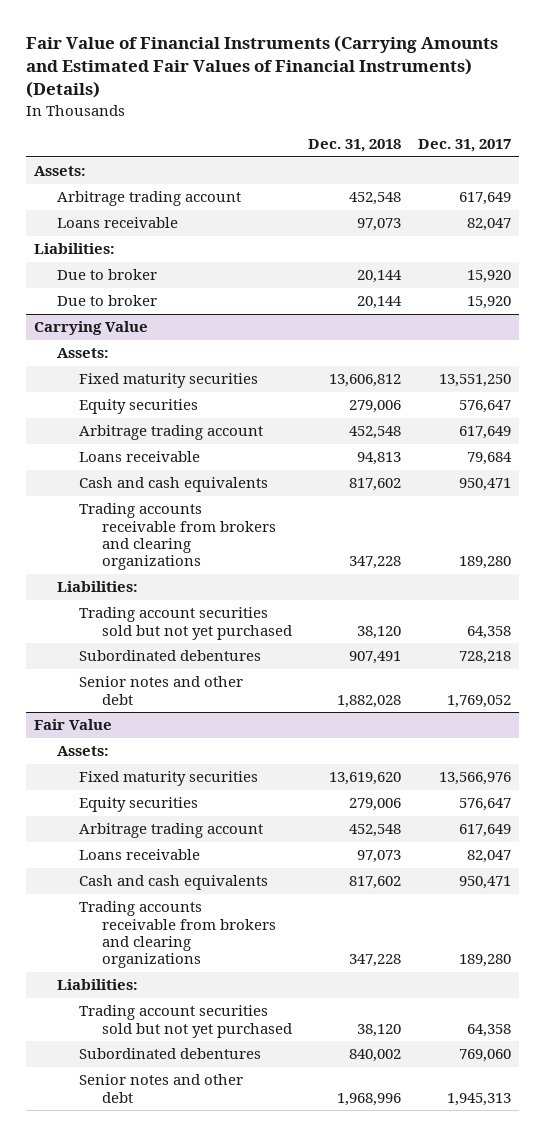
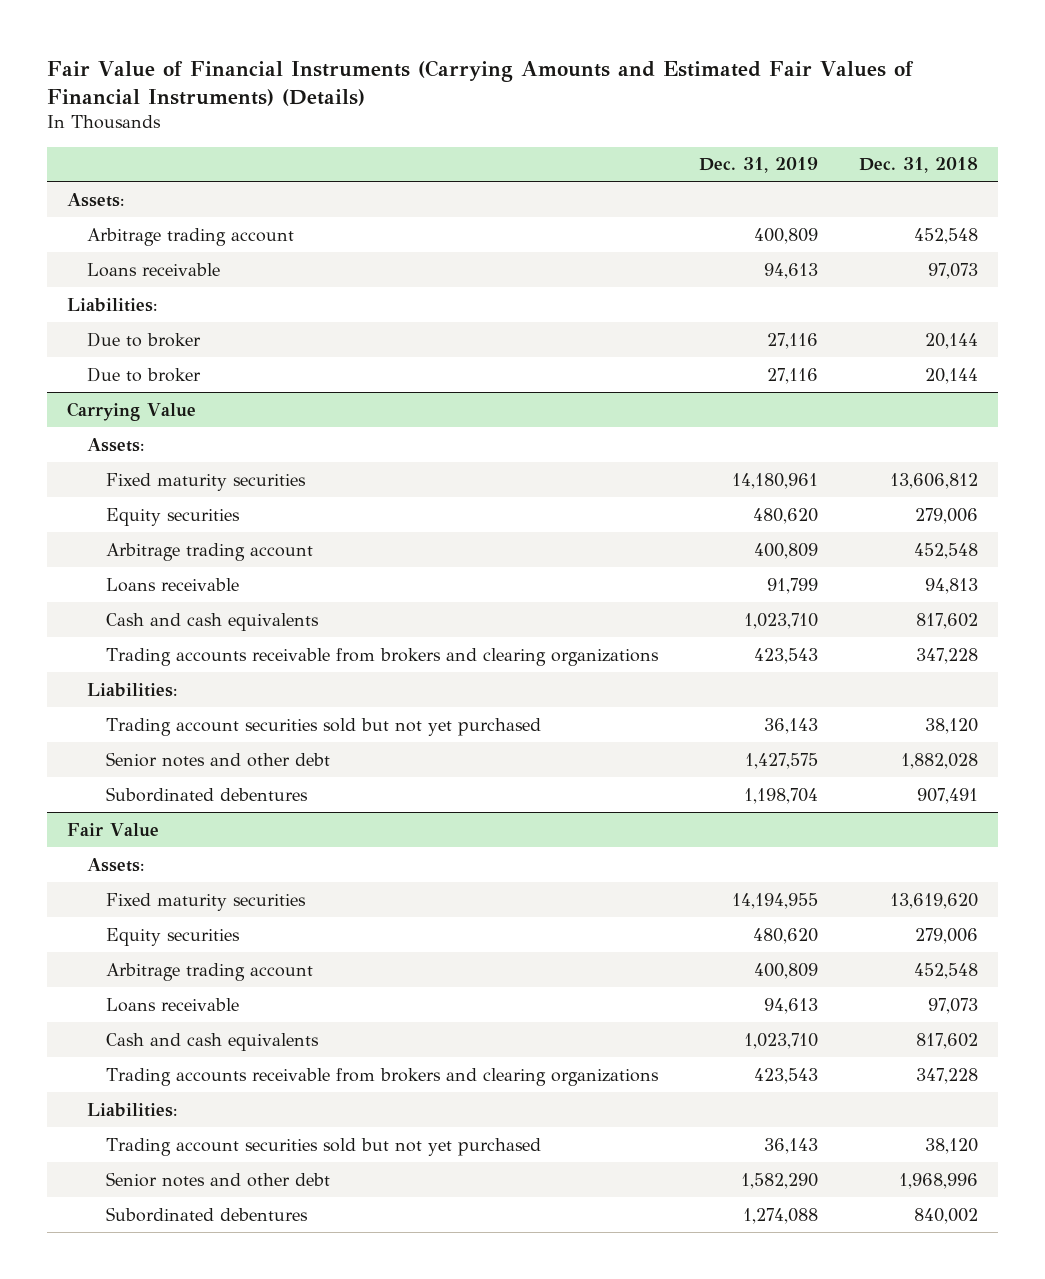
- | Dec. 31, 2018 | Dec. 31, 2017
+ | Dec. 31, 2019 | Dec. 31, 2018
@ Carrying Value
moved down: Subordinated debentures | 1,198,704 | 907,491
@ Fair Value
moved down: Subordinated debentures | 1,274,088 | 840,002

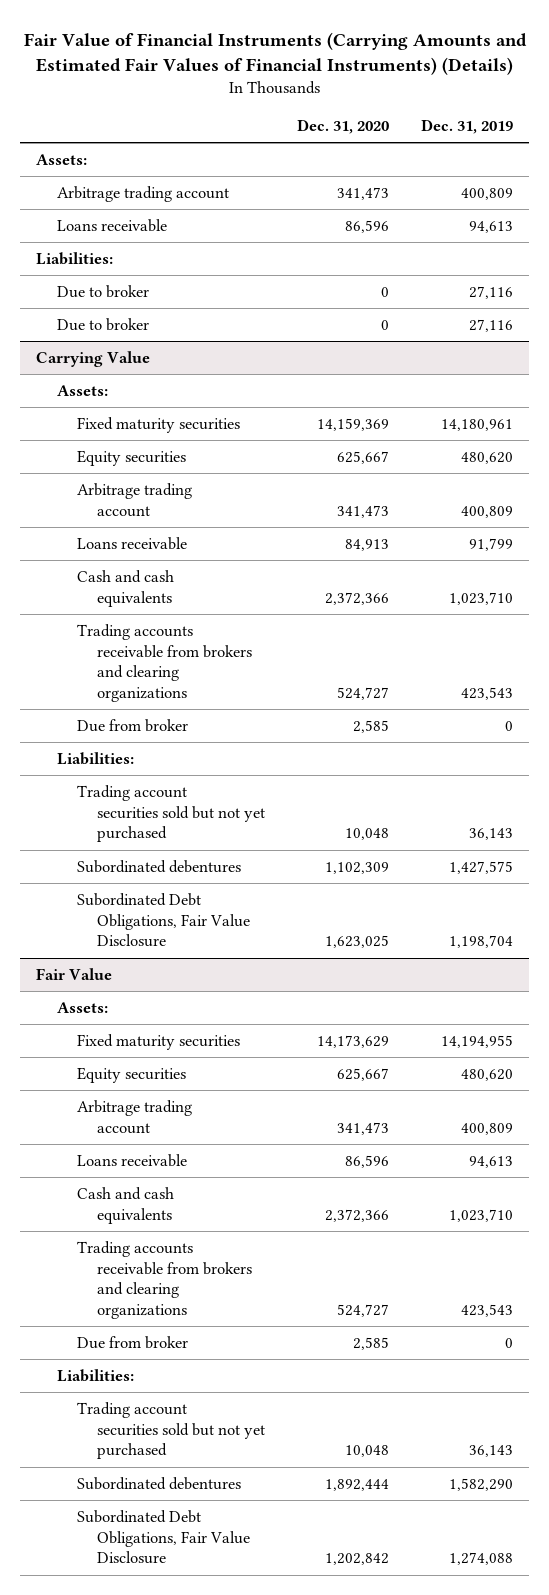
- | Dec. 31, 2019 | Dec. 31, 2018
+ | Dec. 31, 2020 | Dec. 31, 2019
@ Carrying Value
+ Due from broker | 2,585 | 0
- Senior notes and other debt | 1,427,575 | 1,882,028
- Subordinated debentures | 1,198,704 | 907,491
+ Subordinated debentures | 1,102,309 | 1,427,575
+ Subordinated Debt Obligations, Fair Value Disclosure | 1,623,025 | 1,198,704
@ Fair Value
+ Due from broker | 2,585 | 0
- Senior notes and other debt | 1,582,290 | 1,968,996
- Subordinated debentures | 1,274,088 | 840,002
+ Subordinated debentures | 1,892,444 | 1,582,290
+ Subordinated Debt Obligations, Fair Value Disclosure | 1,202,842 | 1,274,088

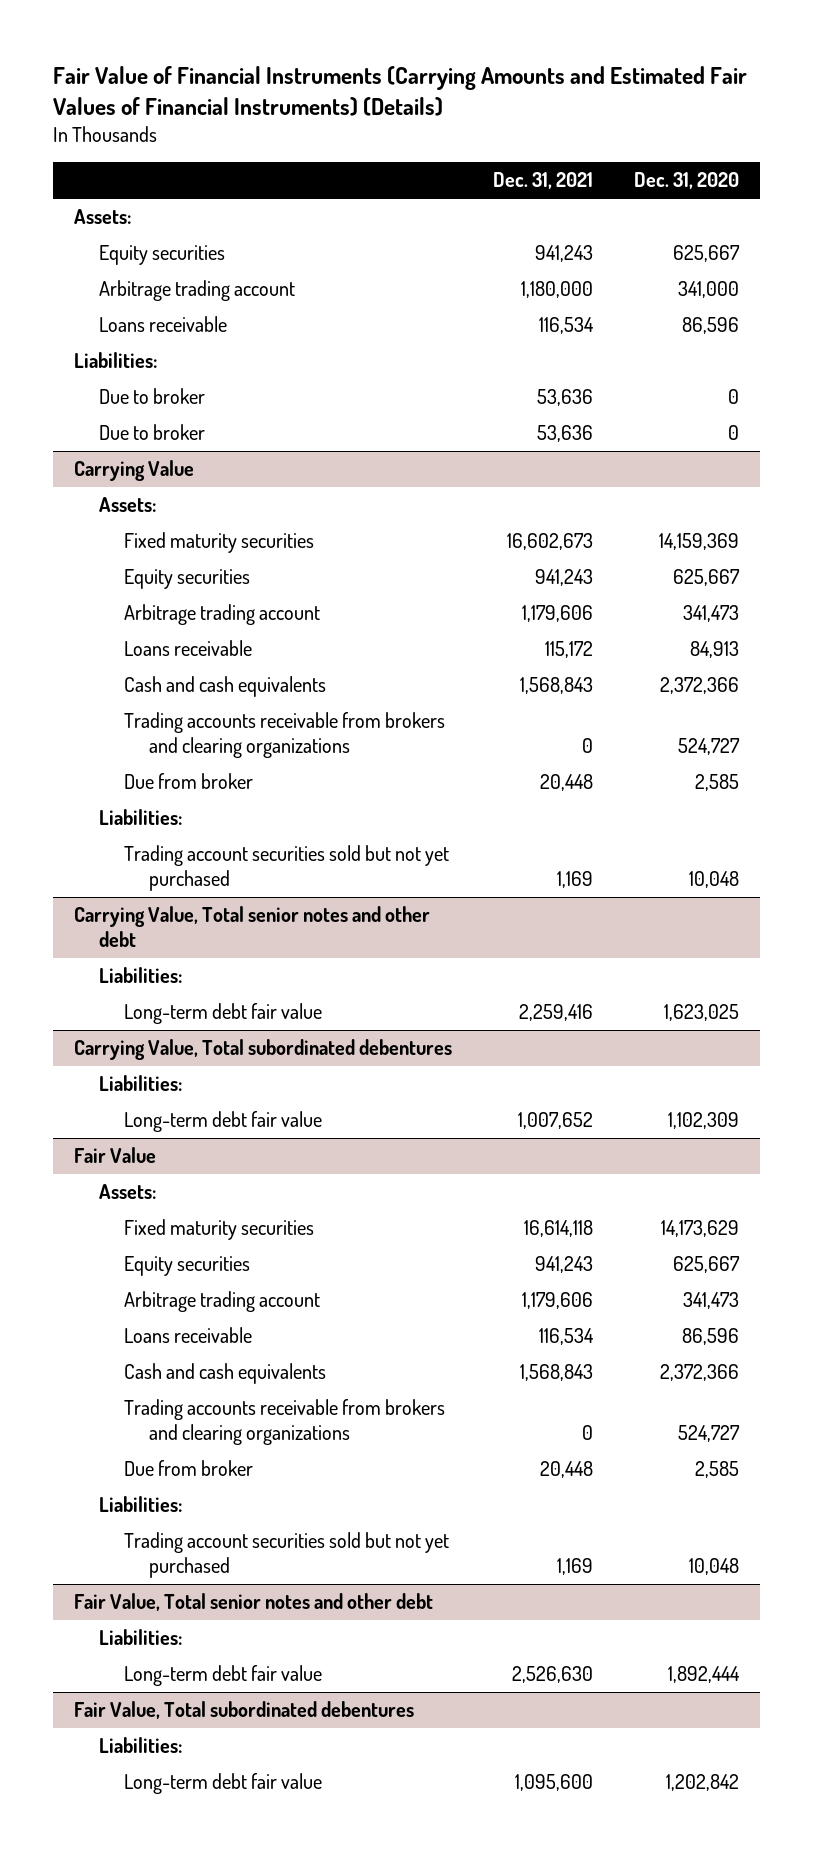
- | Dec. 31, 2020 | Dec. 31, 2019
+ | Dec. 31, 2021 | Dec. 31, 2020
- Arbitrage trading account | 341,473 | 400,809
+ Equity securities | 941,243 | 625,667
+ Arbitrage trading account | 1,180,000 | 341,000
@ Carrying Value
- Subordinated debentures | 1,102,309 | 1,427,575
- Subordinated Debt Obligations, Fair Value Disclosure | 1,623,025 | 1,198,704
+ Carrying Value, Total senior notes and other debt
+ Liabilities:
+ Long-term debt fair value | 2,259,416 | 1,623,025
+ Carrying Value, Total subordinated debentures
+ Liabilities:
+ Long-term debt fair value | 1,007,652 | 1,102,309
@ Fair Value
- Subordinated debentures | 1,892,444 | 1,582,290
- Subordinated Debt Obligations, Fair Value Disclosure | 1,202,842 | 1,274,088
+ Fair Value, Total senior notes and other debt
+ Liabilities:
+ Long-term debt fair value | 2,526,630 | 1,892,444
+ Fair Value, Total subordinated debentures
+ Liabilities:
+ Long-term debt fair value | 1,095,600 | 1,202,842

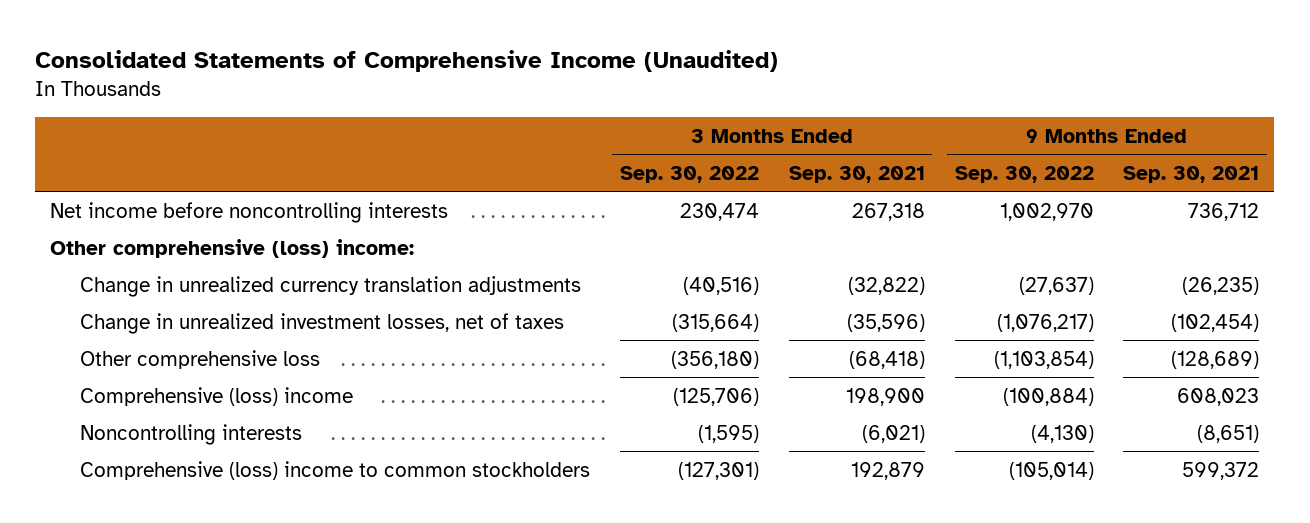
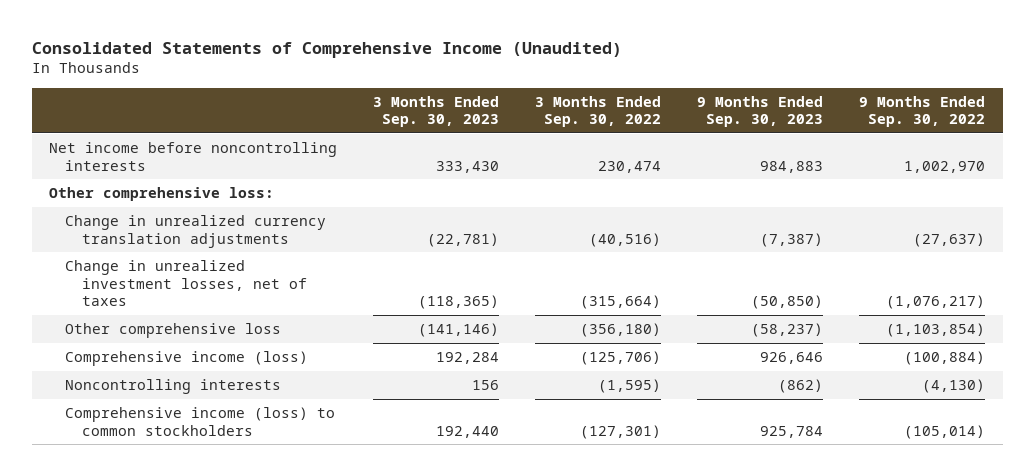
- | 3 Months Ended Sep. 30, 2022 | 3 Months Ended Sep. 30, 2021 | 9 Months Ended Sep. 30, 2022 | 9 Months Ended Sep. 30, 2021
+ | 3 Months Ended Sep. 30, 2023 | 3 Months Ended Sep. 30, 2022 | 9 Months Ended Sep. 30, 2023 | 9 Months Ended Sep. 30, 2022
- Other comprehensive (loss) income:
+ Other comprehensive loss:
- Comprehensive (loss) income | (125,706) | 198,900 | (100,884) | 608,023
+ Comprehensive income (loss) | 192,284 | (125,706) | 926,646 | (100,884)
- Comprehensive (loss) income to common stockholders | (127,301) | 192,879 | (105,014) | 599,372
+ Comprehensive income (loss) to common stockholders | 192,440 | (127,301) | 925,784 | (105,014)

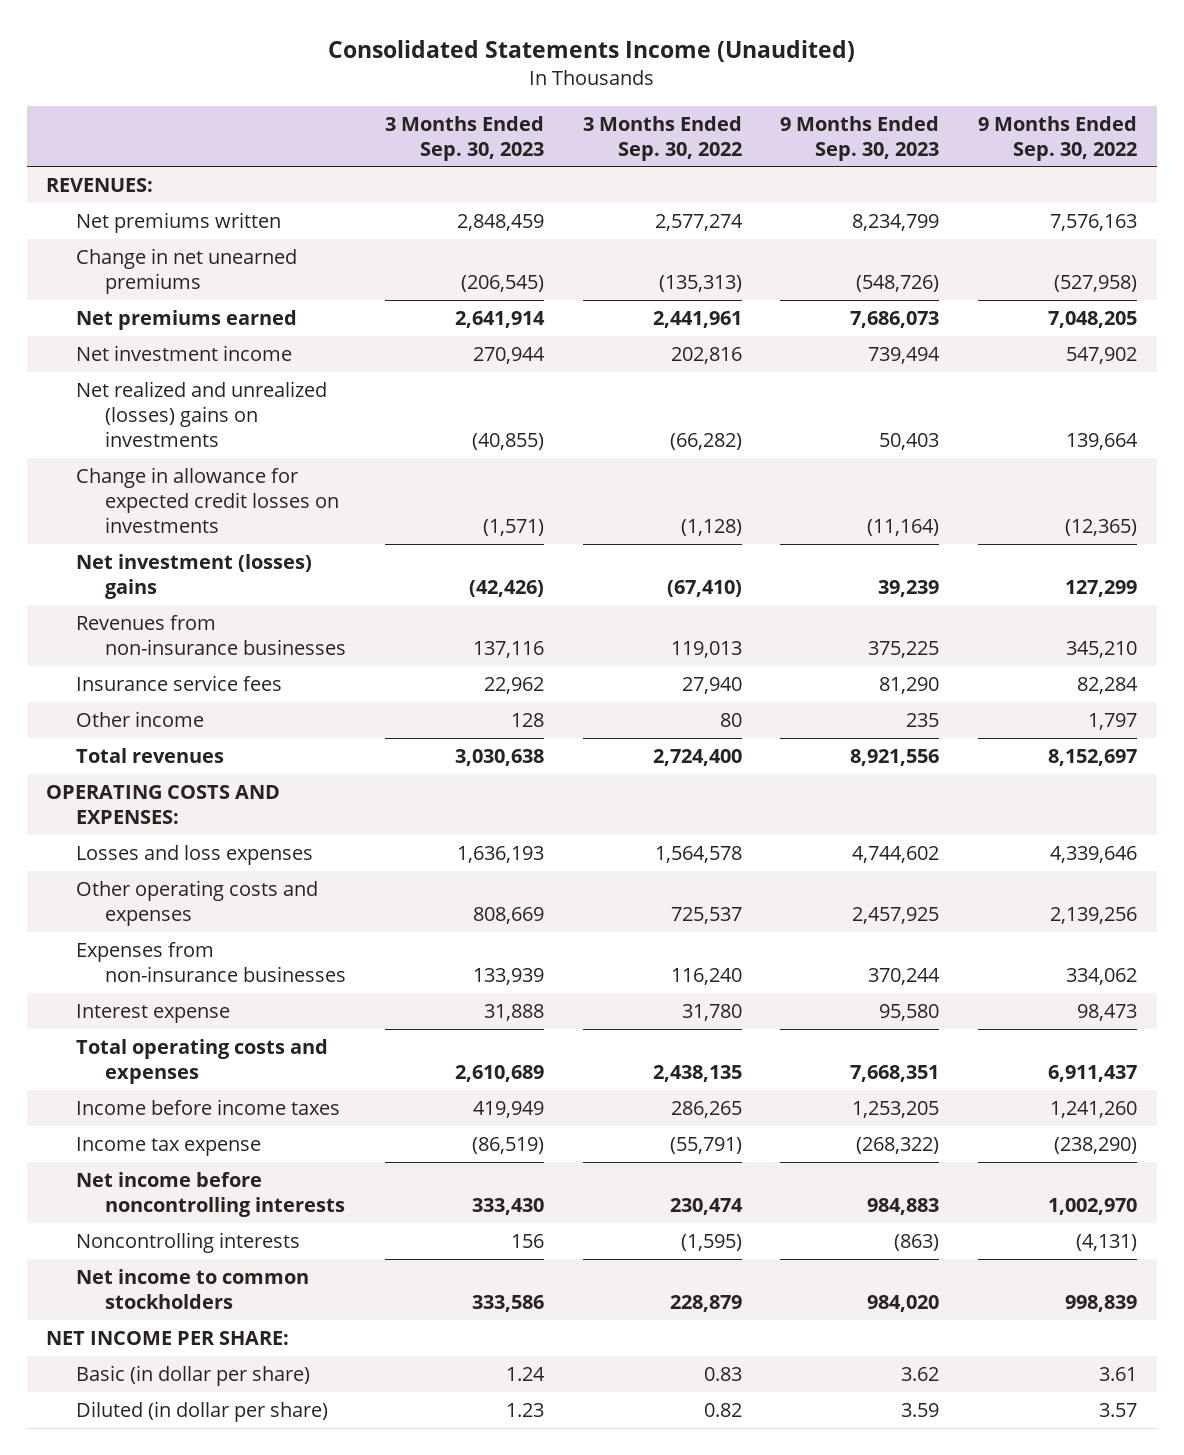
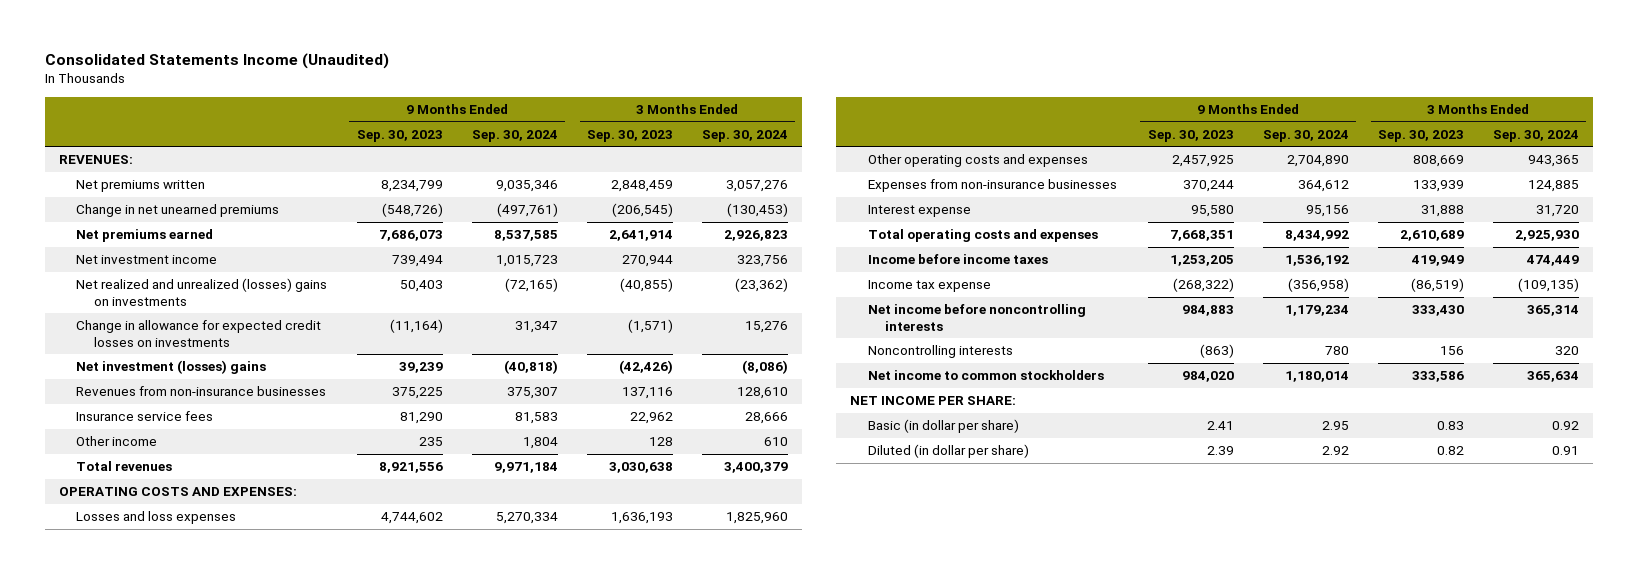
- | 3 Months Ended Sep. 30, 2023 | 3 Months Ended Sep. 30, 2022 | 9 Months Ended Sep. 30, 2023 | 9 Months Ended Sep. 30, 2022
+ | 9 Months Ended Sep. 30, 2023 | 9 Months Ended Sep. 30, 2024 | 3 Months Ended Sep. 30, 2023 | 3 Months Ended Sep. 30, 2024
- Basic (in dollar per share) | 1.24 | 0.83 | 3.62 | 3.61
- Diluted (in dollar per share) | 1.23 | 0.82 | 3.59 | 3.57
+ Basic (in dollar per share) | 2.41 | 2.95 | 0.83 | 0.92
+ Diluted (in dollar per share) | 2.39 | 2.92 | 0.82 | 0.91

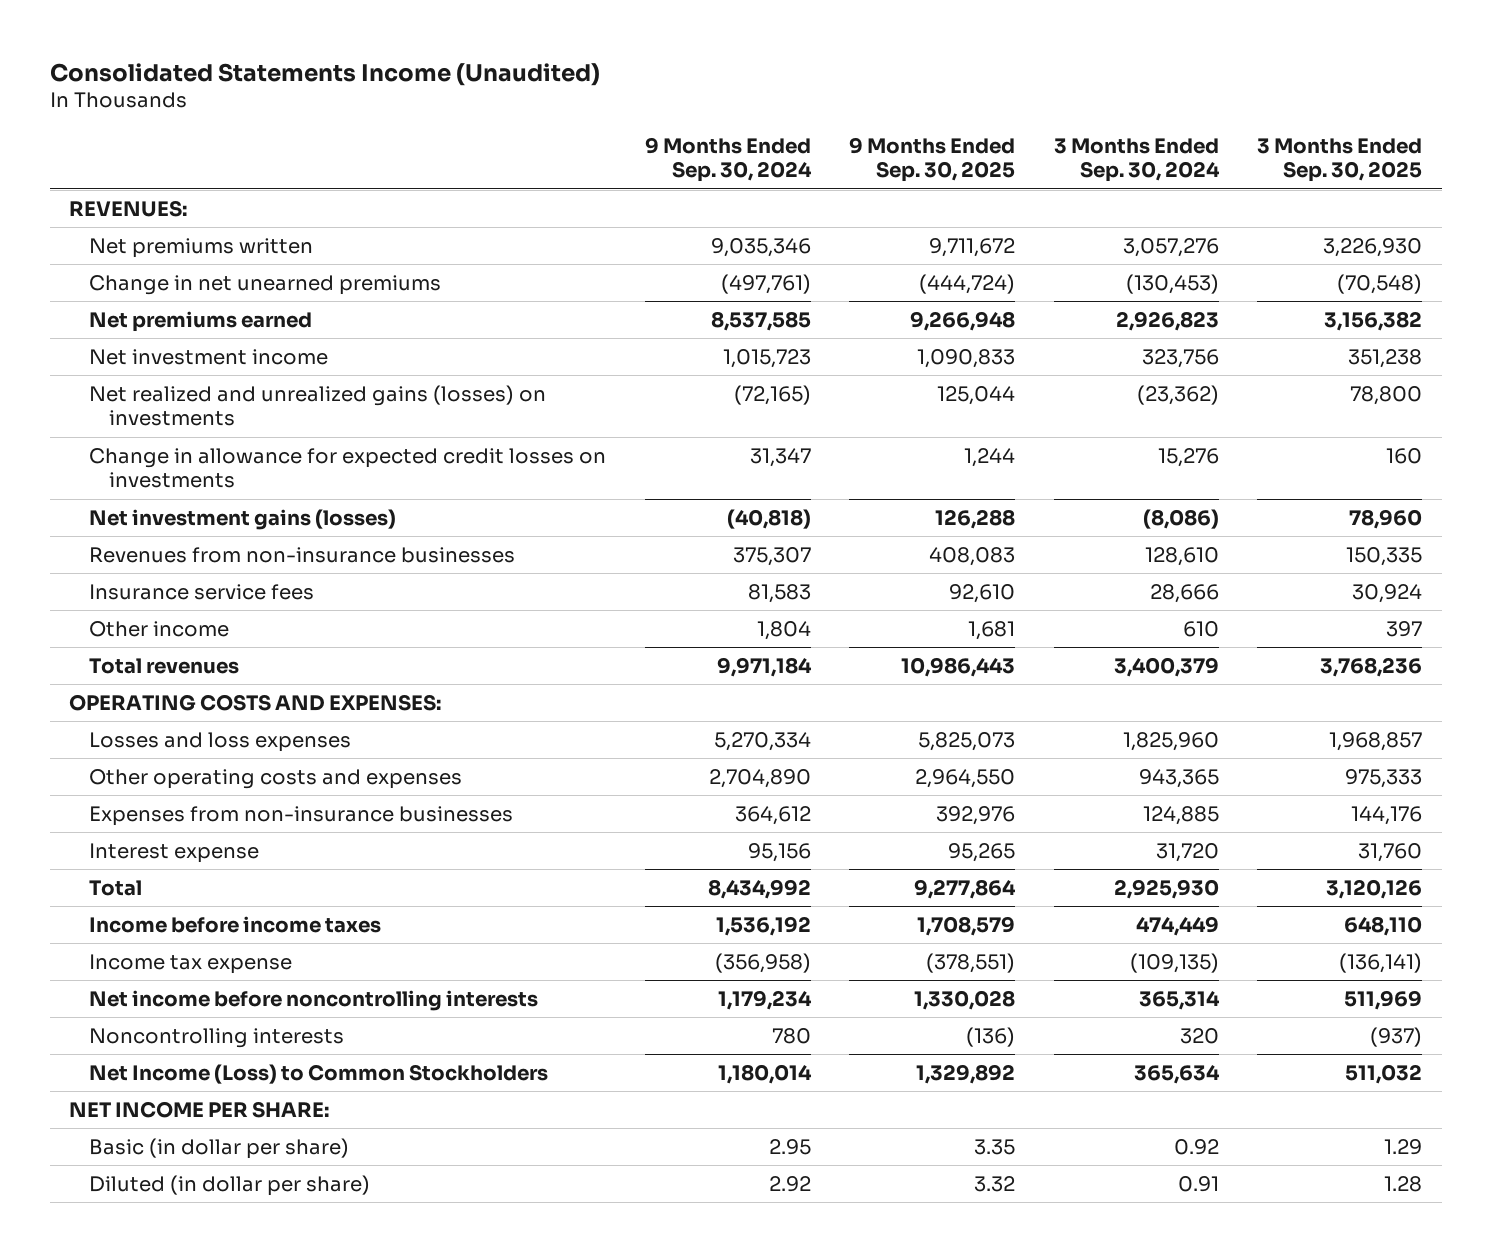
- | 9 Months Ended Sep. 30, 2023 | 9 Months Ended Sep. 30, 2024 | 3 Months Ended Sep. 30, 2023 | 3 Months Ended Sep. 30, 2024
+ | 9 Months Ended Sep. 30, 2024 | 9 Months Ended Sep. 30, 2025 | 3 Months Ended Sep. 30, 2024 | 3 Months Ended Sep. 30, 2025
- Net realized and unrealized (losses) gains on investments | 50,403 | (72,165) | (40,855) | (23,362)
+ Net realized and unrealized gains (losses) on investments | (72,165) | 125,044 | (23,362) | 78,800
- Net investment (losses) gains | 39,239 | (40,818) | (42,426) | (8,086)
+ Net investment gains (losses) | (40,818) | 126,288 | (8,086) | 78,960
- Total operating costs and expenses | 7,668,351 | 8,434,992 | 2,610,689 | 2,925,930
+ Total | 8,434,992 | 9,277,864 | 2,925,930 | 3,120,126
- Net income to common stockholders | 984,020 | 1,180,014 | 333,586 | 365,634
+ Net Income (Loss) to Common Stockholders | 1,180,014 | 1,329,892 | 365,634 | 511,032

